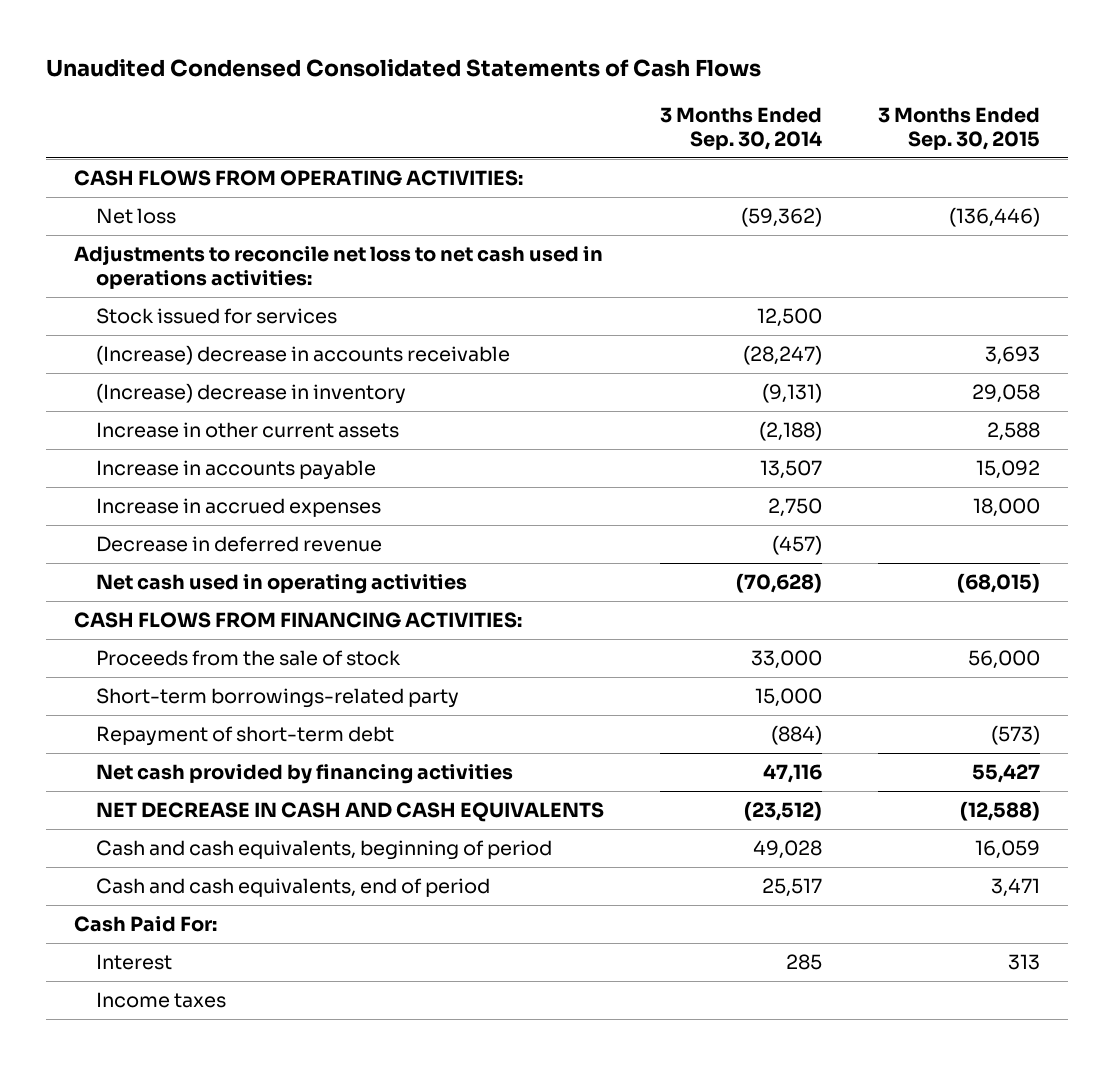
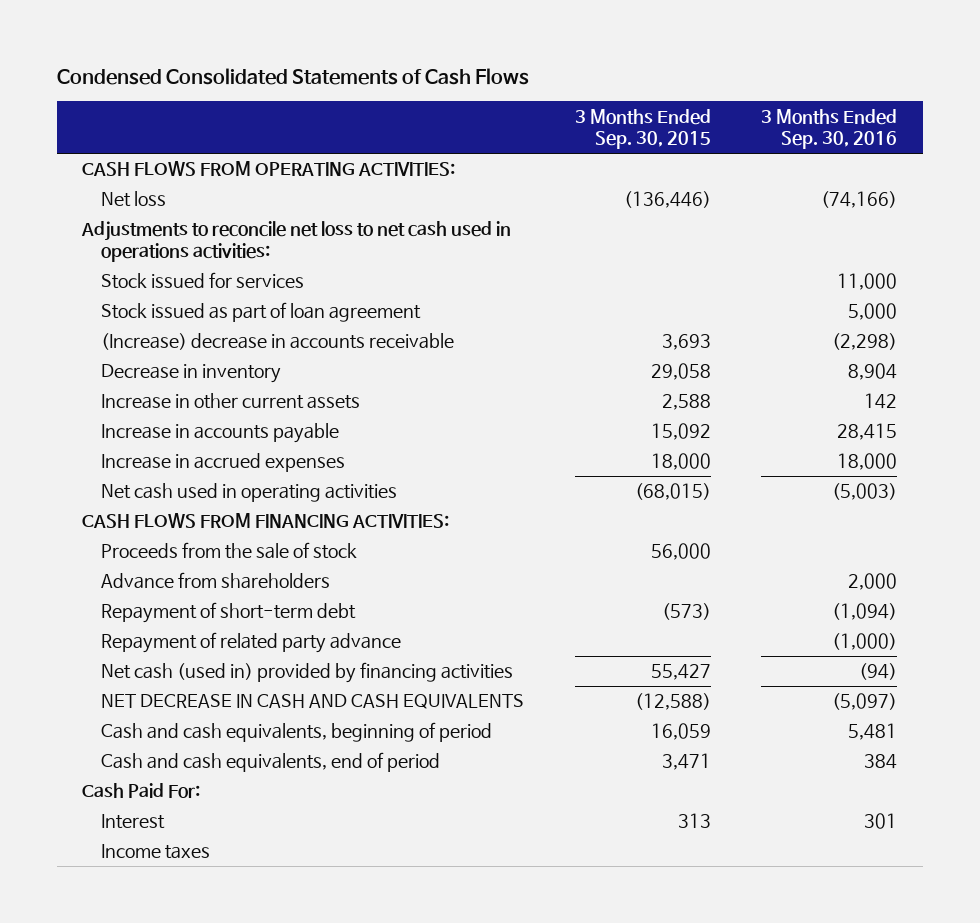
- Unaudited Condensed Consolidated Statements of Cash Flows
+ Condensed Consolidated Statements of Cash Flows
- | 3 Months Ended Sep. 30, 2014 | 3 Months Ended Sep. 30, 2015
+ | 3 Months Ended Sep. 30, 2015 | 3 Months Ended Sep. 30, 2016
+ Stock issued as part of loan agreement | | 5,000
- (Increase) decrease in inventory | (9,131) | 29,058
+ Decrease in inventory | 29,058 | 8,904
- Decrease in deferred revenue | (457) |
- Short-term borrowings-related party | 15,000 |
+ Advance from shareholders | | 2,000
- Net cash provided by financing activities | 47,116 | 55,427
+ Repayment of related party advance | | (1,000)
+ Net cash (used in) provided by financing activities | 55,427 | (94)

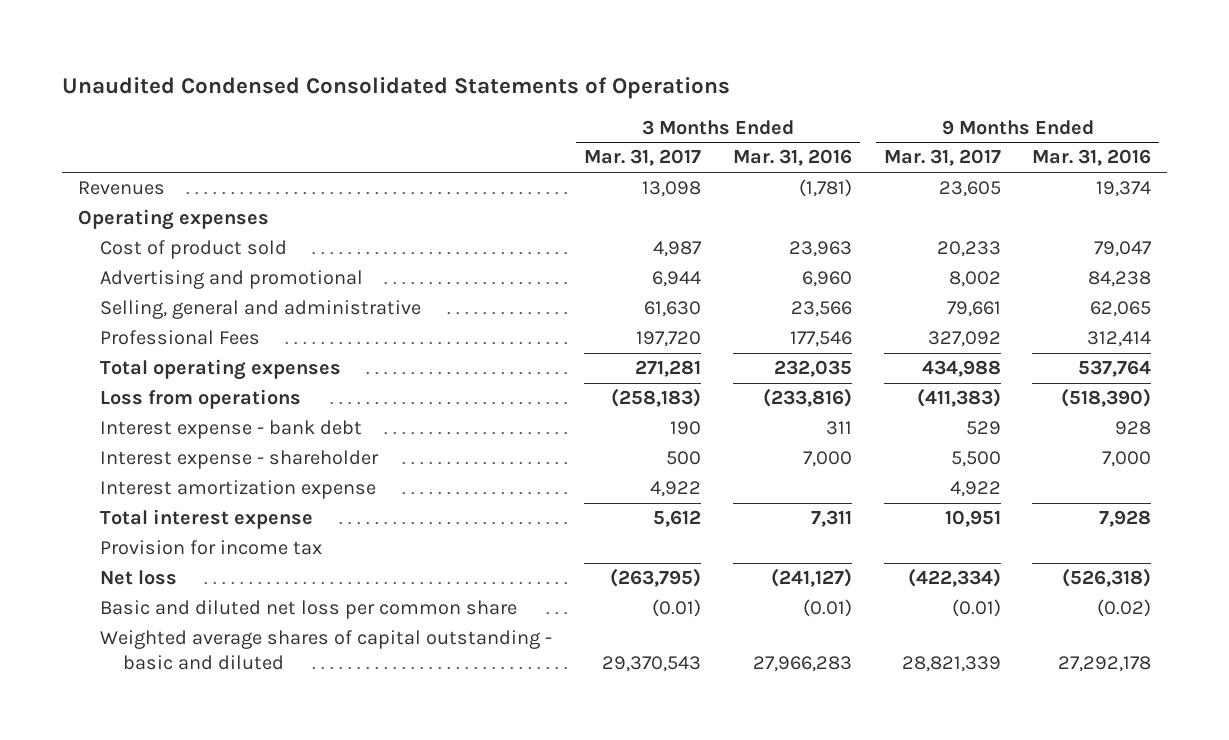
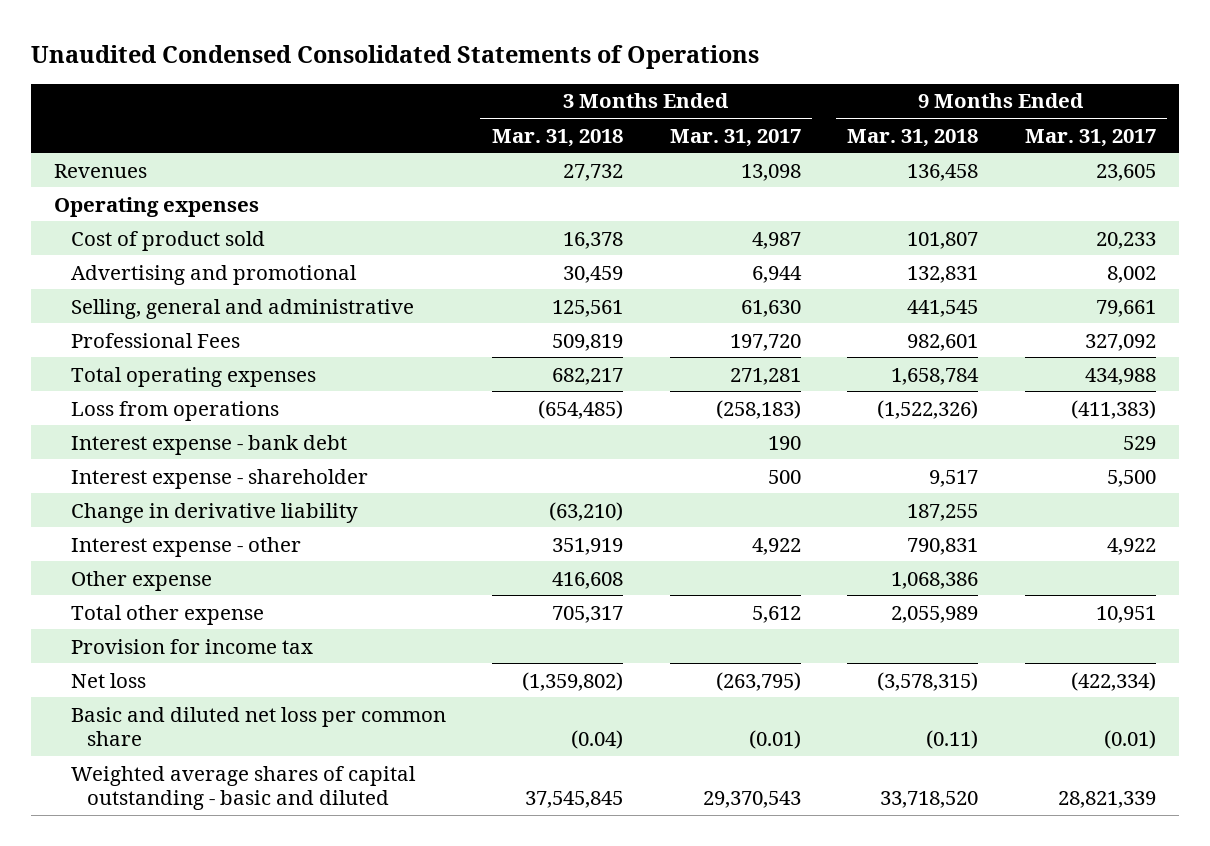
- | 3 Months Ended Mar. 31, 2017 | 3 Months Ended Mar. 31, 2016 | 9 Months Ended Mar. 31, 2017 | 9 Months Ended Mar. 31, 2016
+ | 3 Months Ended Mar. 31, 2018 | 3 Months Ended Mar. 31, 2017 | 9 Months Ended Mar. 31, 2018 | 9 Months Ended Mar. 31, 2017
- Interest amortization expense | 4,922 | | 4,922 |
- Total interest expense | 5,612 | 7,311 | 10,951 | 7,928
+ Change in derivative liability | (63,210) | | 187,255 |
+ Interest expense - other | 351,919 | 4,922 | 790,831 | 4,922
+ Other expense | 416,608 | | 1,068,386 |
+ Total other expense | 705,317 | 5,612 | 2,055,989 | 10,951

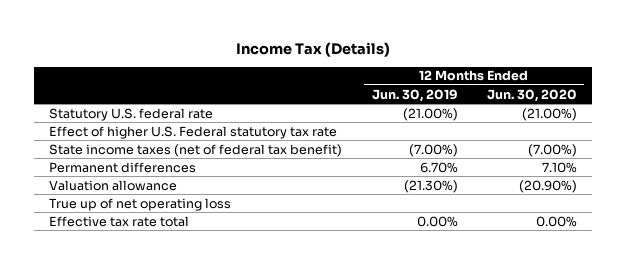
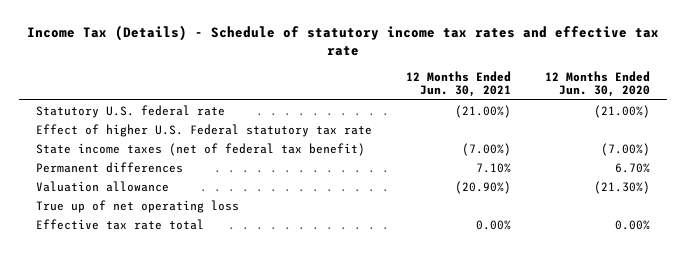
- Income Tax (Details)
+ Income Tax (Details) - Schedule of statutory income tax rates and effective tax rate
- | 12 Months Ended Jun. 30, 2019 | 12 Months Ended Jun. 30, 2020
+ | 12 Months Ended Jun. 30, 2021 | 12 Months Ended Jun. 30, 2020
- Permanent differences | 6.70% | 7.10%
- Valuation allowance | (21.30%) | (20.90%)
+ Permanent differences | 7.10% | 6.70%
+ Valuation allowance | (20.90%) | (21.30%)

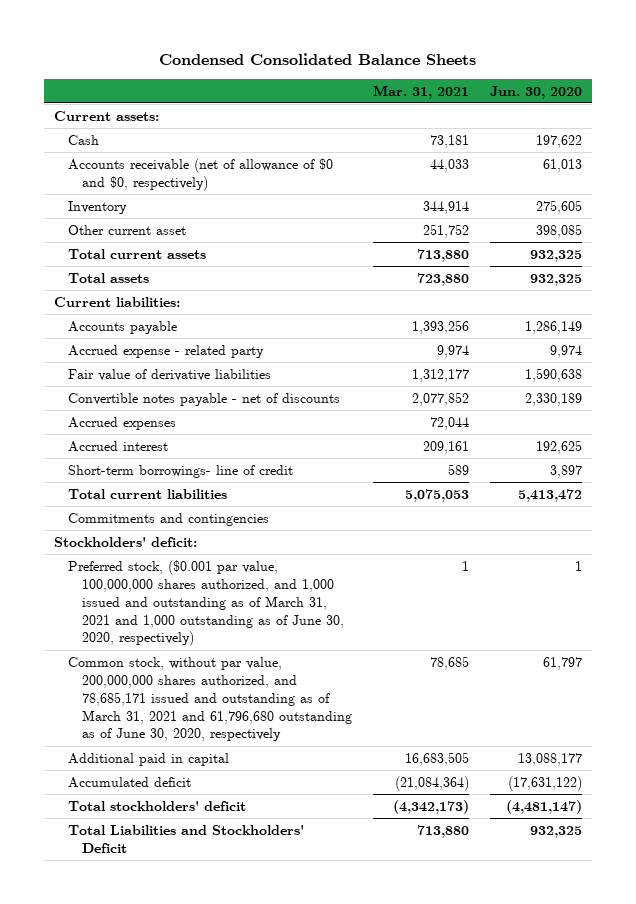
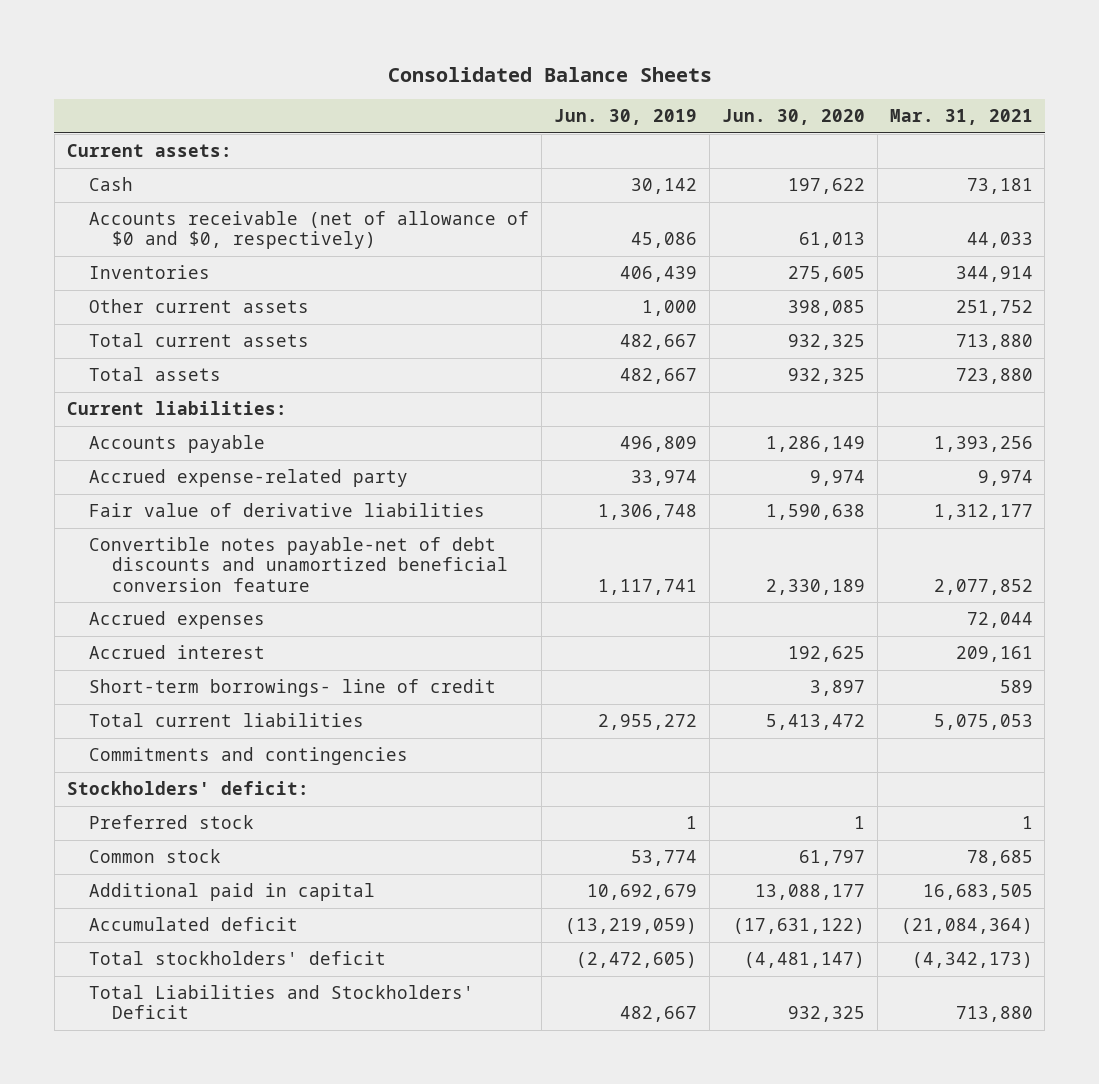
- Condensed Consolidated Balance Sheets
+ Consolidated Balance Sheets
- | Mar. 31, 2021 | Jun. 30, 2020
+ | Jun. 30, 2019 | Jun. 30, 2020 | Mar. 31, 2021
- Inventory | 344,914 | 275,605
- Other current asset | 251,752 | 398,085
+ Inventories | 406,439 | 275,605 | 344,914
+ Other current assets | 1,000 | 398,085 | 251,752
- Accrued expense - related party | 9,974 | 9,974
+ Accrued expense-related party | 33,974 | 9,974 | 9,974
- Convertible notes payable - net of discounts | 2,077,852 | 2,330,189
+ Convertible notes payable-net of debt discounts and unamortized beneficial conversion feature | 1,117,741 | 2,330,189 | 2,077,852
- Preferred stock, ($0.001 par value, 100,000,000 shares authorized, and 1,000 issued and outstanding as of March 31, 2021 and 1,000 outstanding as of June 30, 2020, respectively) | 1 | 1
- Common stock, without par value, 200,000,000 shares authorized, and 78,685,171 issued and outstanding as of March 31, 2021 and 61,796,680 outstanding as of June 30, 2020, respectively | 78,685 | 61,797
+ Preferred stock | 1 | 1 | 1
+ Common stock | 53,774 | 61,797 | 78,685

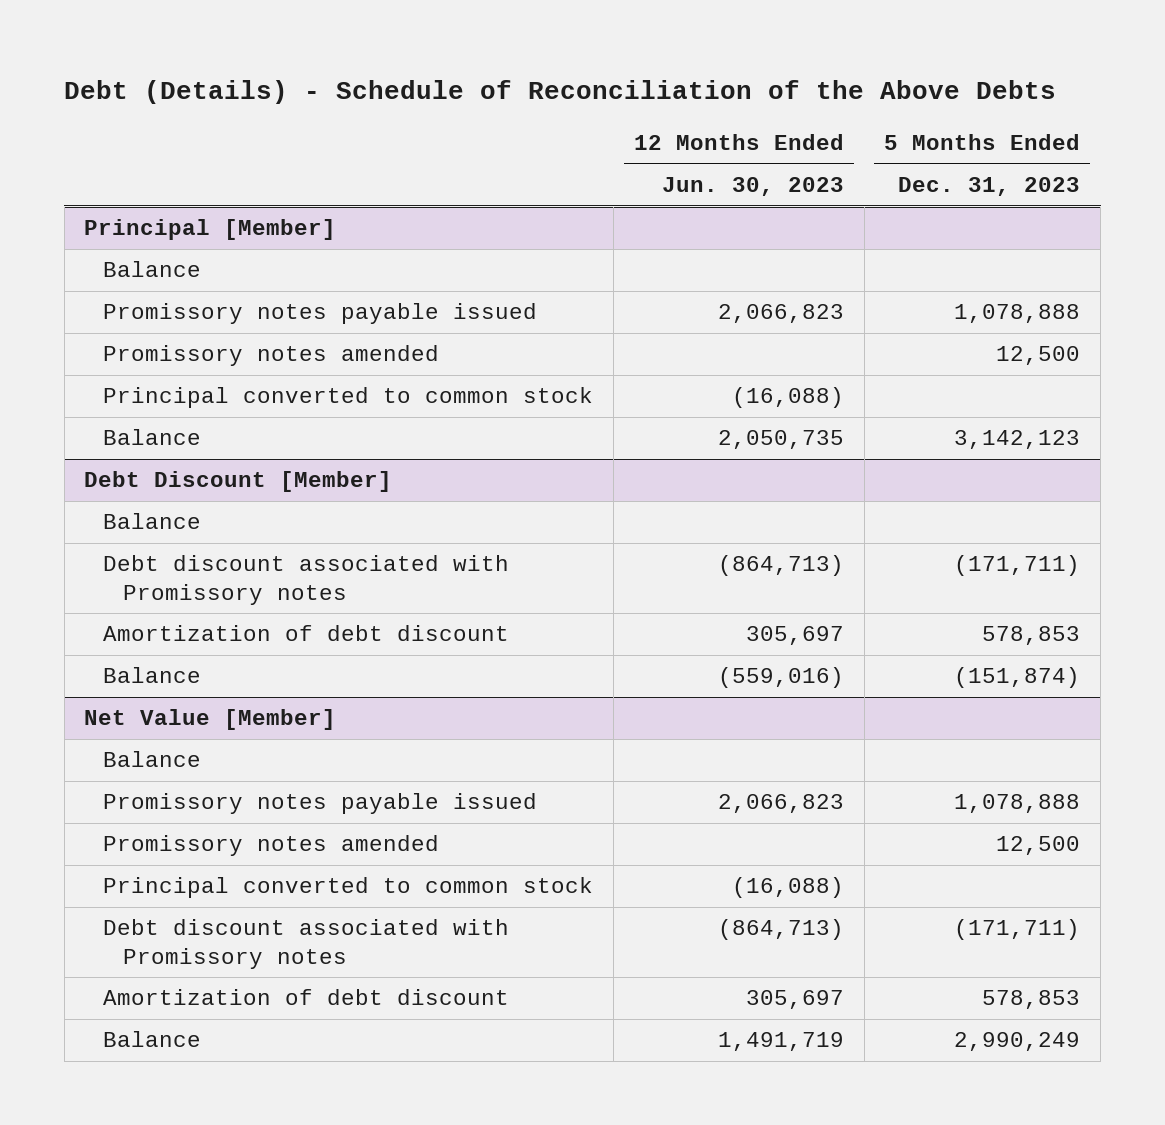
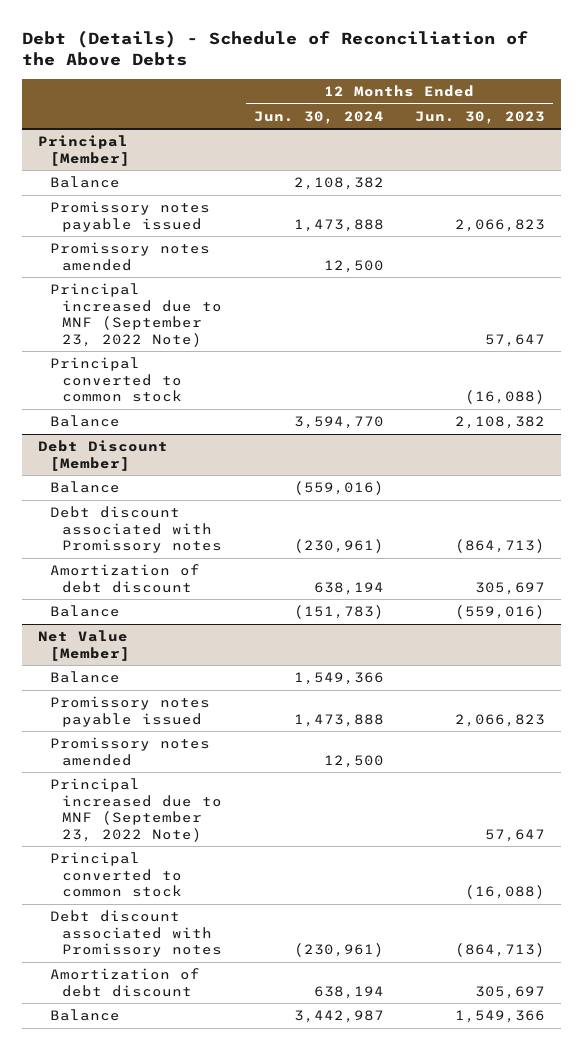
- | 12 Months Ended Jun. 30, 2023 | 5 Months Ended Dec. 31, 2023
+ | 12 Months Ended Jun. 30, 2024 | 12 Months Ended Jun. 30, 2023
@ Principal [Member]
+ Principal increased due to MNF (September 23, 2022 Note) | | 57,647
- Balance | 2,050,735 | 3,142,123
+ Balance | 3,594,770 | 2,108,382
@ Net Value [Member]
+ Principal increased due to MNF (September 23, 2022 Note) | | 57,647
- Balance | 1,491,719 | 2,990,249
+ Balance | 3,442,987 | 1,549,366

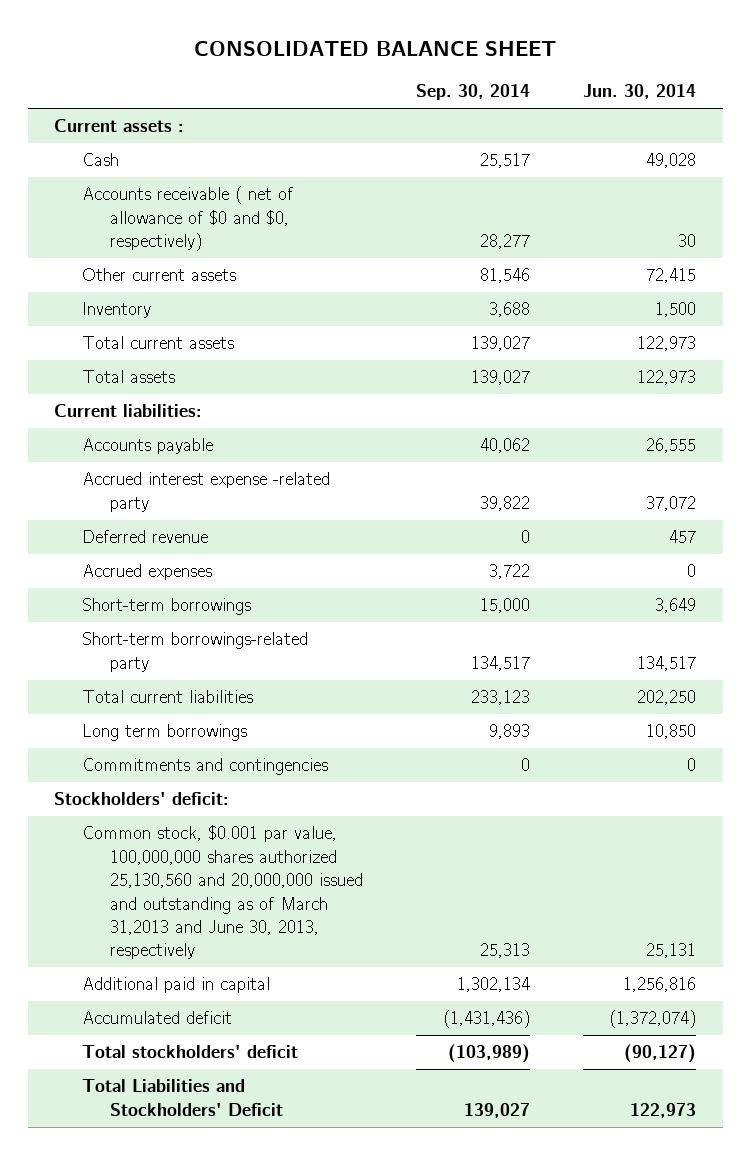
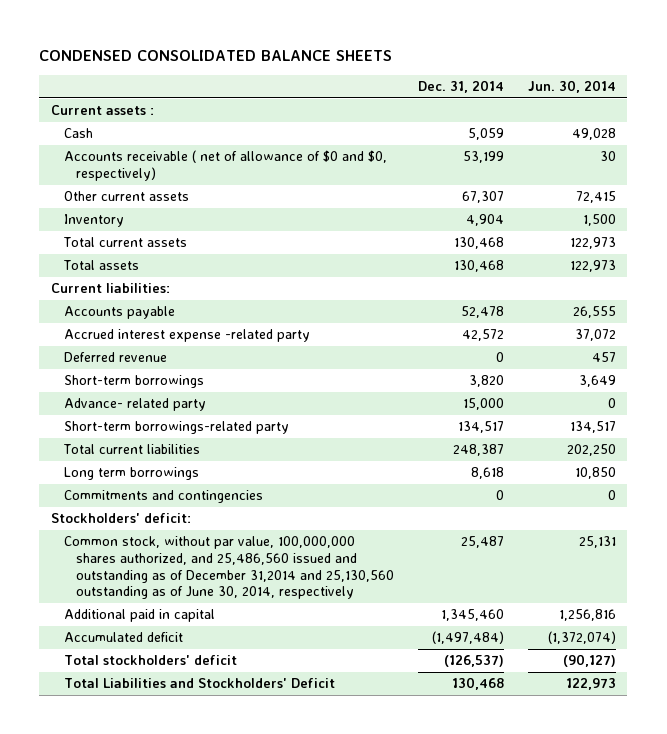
- CONSOLIDATED BALANCE SHEET
+ CONDENSED CONSOLIDATED BALANCE SHEETS
- | Sep. 30, 2014 | Jun. 30, 2014
+ | Dec. 31, 2014 | Jun. 30, 2014
- Accrued expenses | 3,722 | 0
+ Advance- related party | 15,000 | 0
- Common stock, $0.001 par value, 100,000,000 shares authorized 25,130,560 and 20,000,000 issued and outstanding as of March 31,2013 and June 30, 2013, respectively | 25,313 | 25,131
+ Common stock, without par value, 100,000,000 shares authorized, and 25,486,560 issued and outstanding as of December 31,2014 and 25,130,560 outstanding as of June 30, 2014, respectively | 25,487 | 25,131

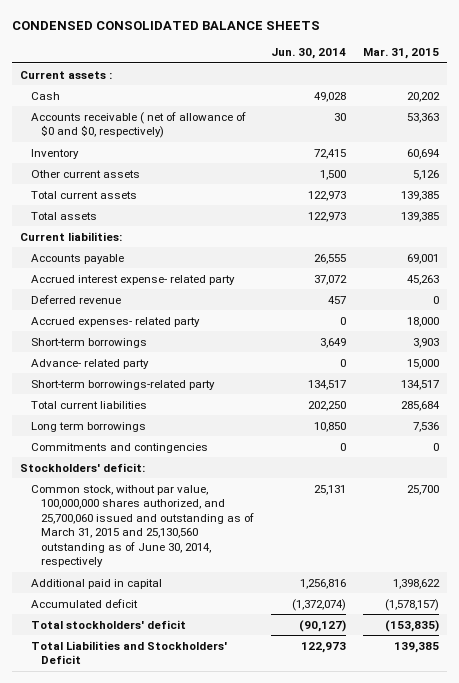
- | Dec. 31, 2014 | Jun. 30, 2014
+ | Jun. 30, 2014 | Mar. 31, 2015
- Other current assets | 67,307 | 72,415
- Inventory | 4,904 | 1,500
+ Inventory | 72,415 | 60,694
+ Other current assets | 1,500 | 5,126
- Accrued interest expense -related party | 42,572 | 37,072
+ Accrued interest expense- related party | 37,072 | 45,263
+ Accrued expenses- related party | 0 | 18,000
- Common stock, without par value, 100,000,000 shares authorized, and 25,486,560 issued and outstanding as of December 31,2014 and 25,130,560 outstanding as of June 30, 2014, respectively | 25,487 | 25,131
+ Common stock, without par value, 100,000,000 shares authorized, and 25,700,060 issued and outstanding as of March 31, 2015 and 25,130,560 outstanding as of June 30, 2014, respectively | 25,131 | 25,700

